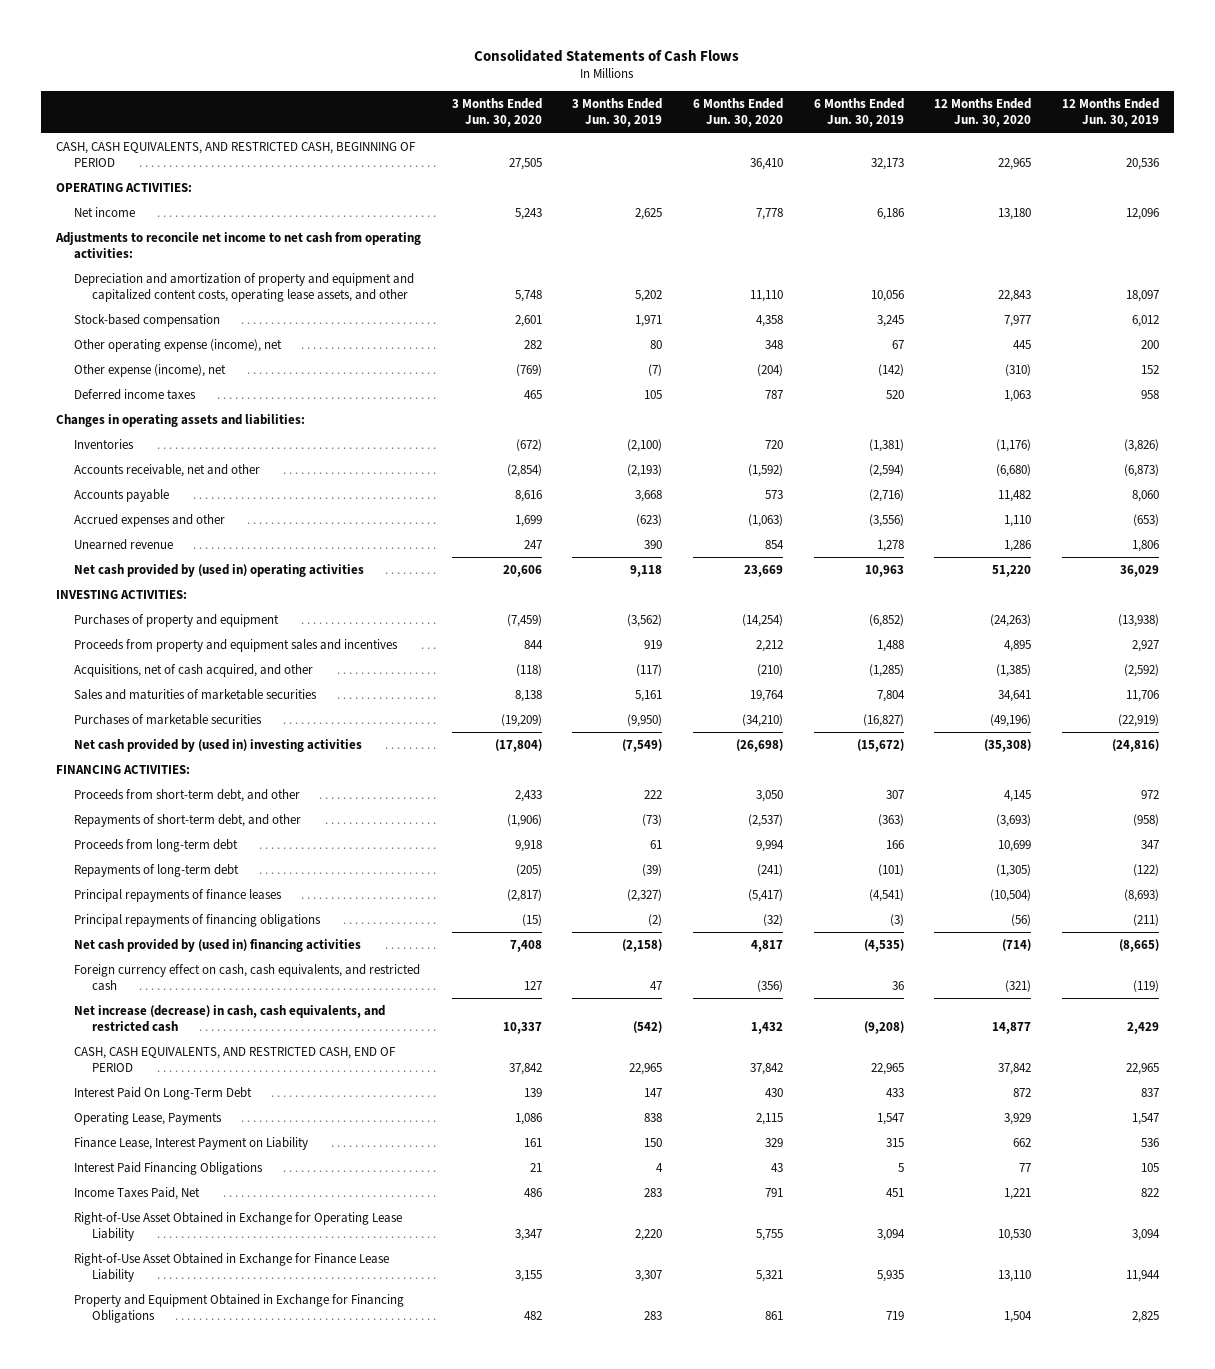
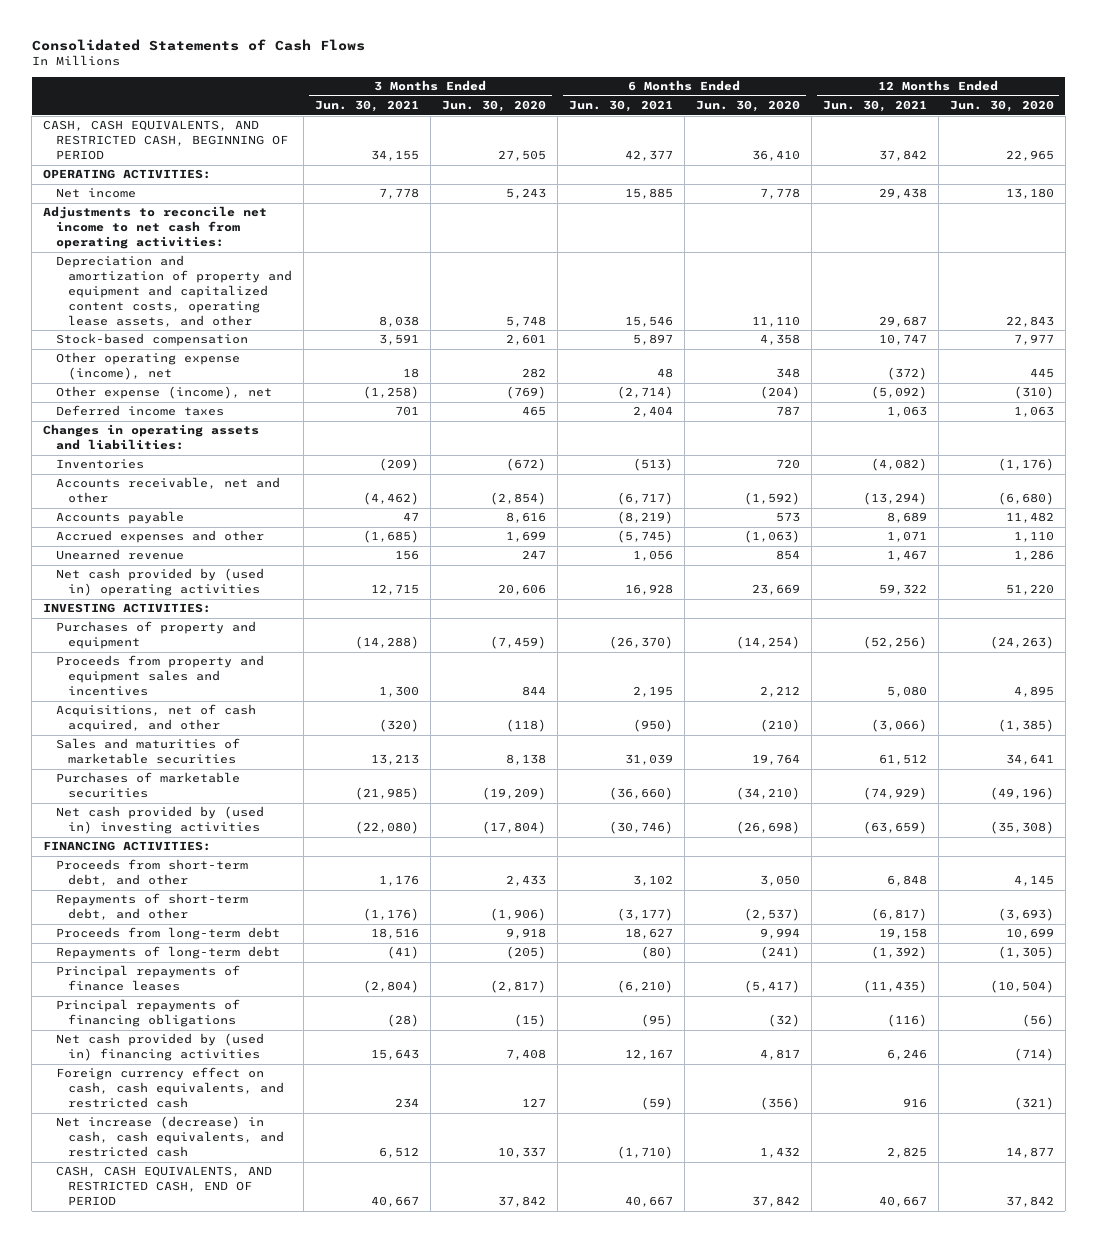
- | 3 Months Ended Jun. 30, 2020 | 3 Months Ended Jun. 30, 2019 | 6 Months Ended Jun. 30, 2020 | 6 Months Ended Jun. 30, 2019 | 12 Months Ended Jun. 30, 2020 | 12 Months Ended Jun. 30, 2019
+ | 3 Months Ended Jun. 30, 2021 | 3 Months Ended Jun. 30, 2020 | 6 Months Ended Jun. 30, 2021 | 6 Months Ended Jun. 30, 2020 | 12 Months Ended Jun. 30, 2021 | 12 Months Ended Jun. 30, 2020
- Interest Paid On Long-Term Debt | 139 | 147 | 430 | 433 | 872 | 837
- Operating Lease, Payments | 1,086 | 838 | 2,115 | 1,547 | 3,929 | 1,547
- Finance Lease, Interest Payment on Liability | 161 | 150 | 329 | 315 | 662 | 536
- Interest Paid Financing Obligations | 21 | 4 | 43 | 5 | 77 | 105
- Income Taxes Paid, Net | 486 | 283 | 791 | 451 | 1,221 | 822
- Right-of-Use Asset Obtained in Exchange for Operating Lease Liability | 3,347 | 2,220 | 5,755 | 3,094 | 10,530 | 3,094
- Right-of-Use Asset Obtained in Exchange for Finance Lease Liability | 3,155 | 3,307 | 5,321 | 5,935 | 13,110 | 11,944
- Property and Equipment Obtained in Exchange for Financing Obligations | 482 | 283 | 861 | 719 | 1,504 | 2,825

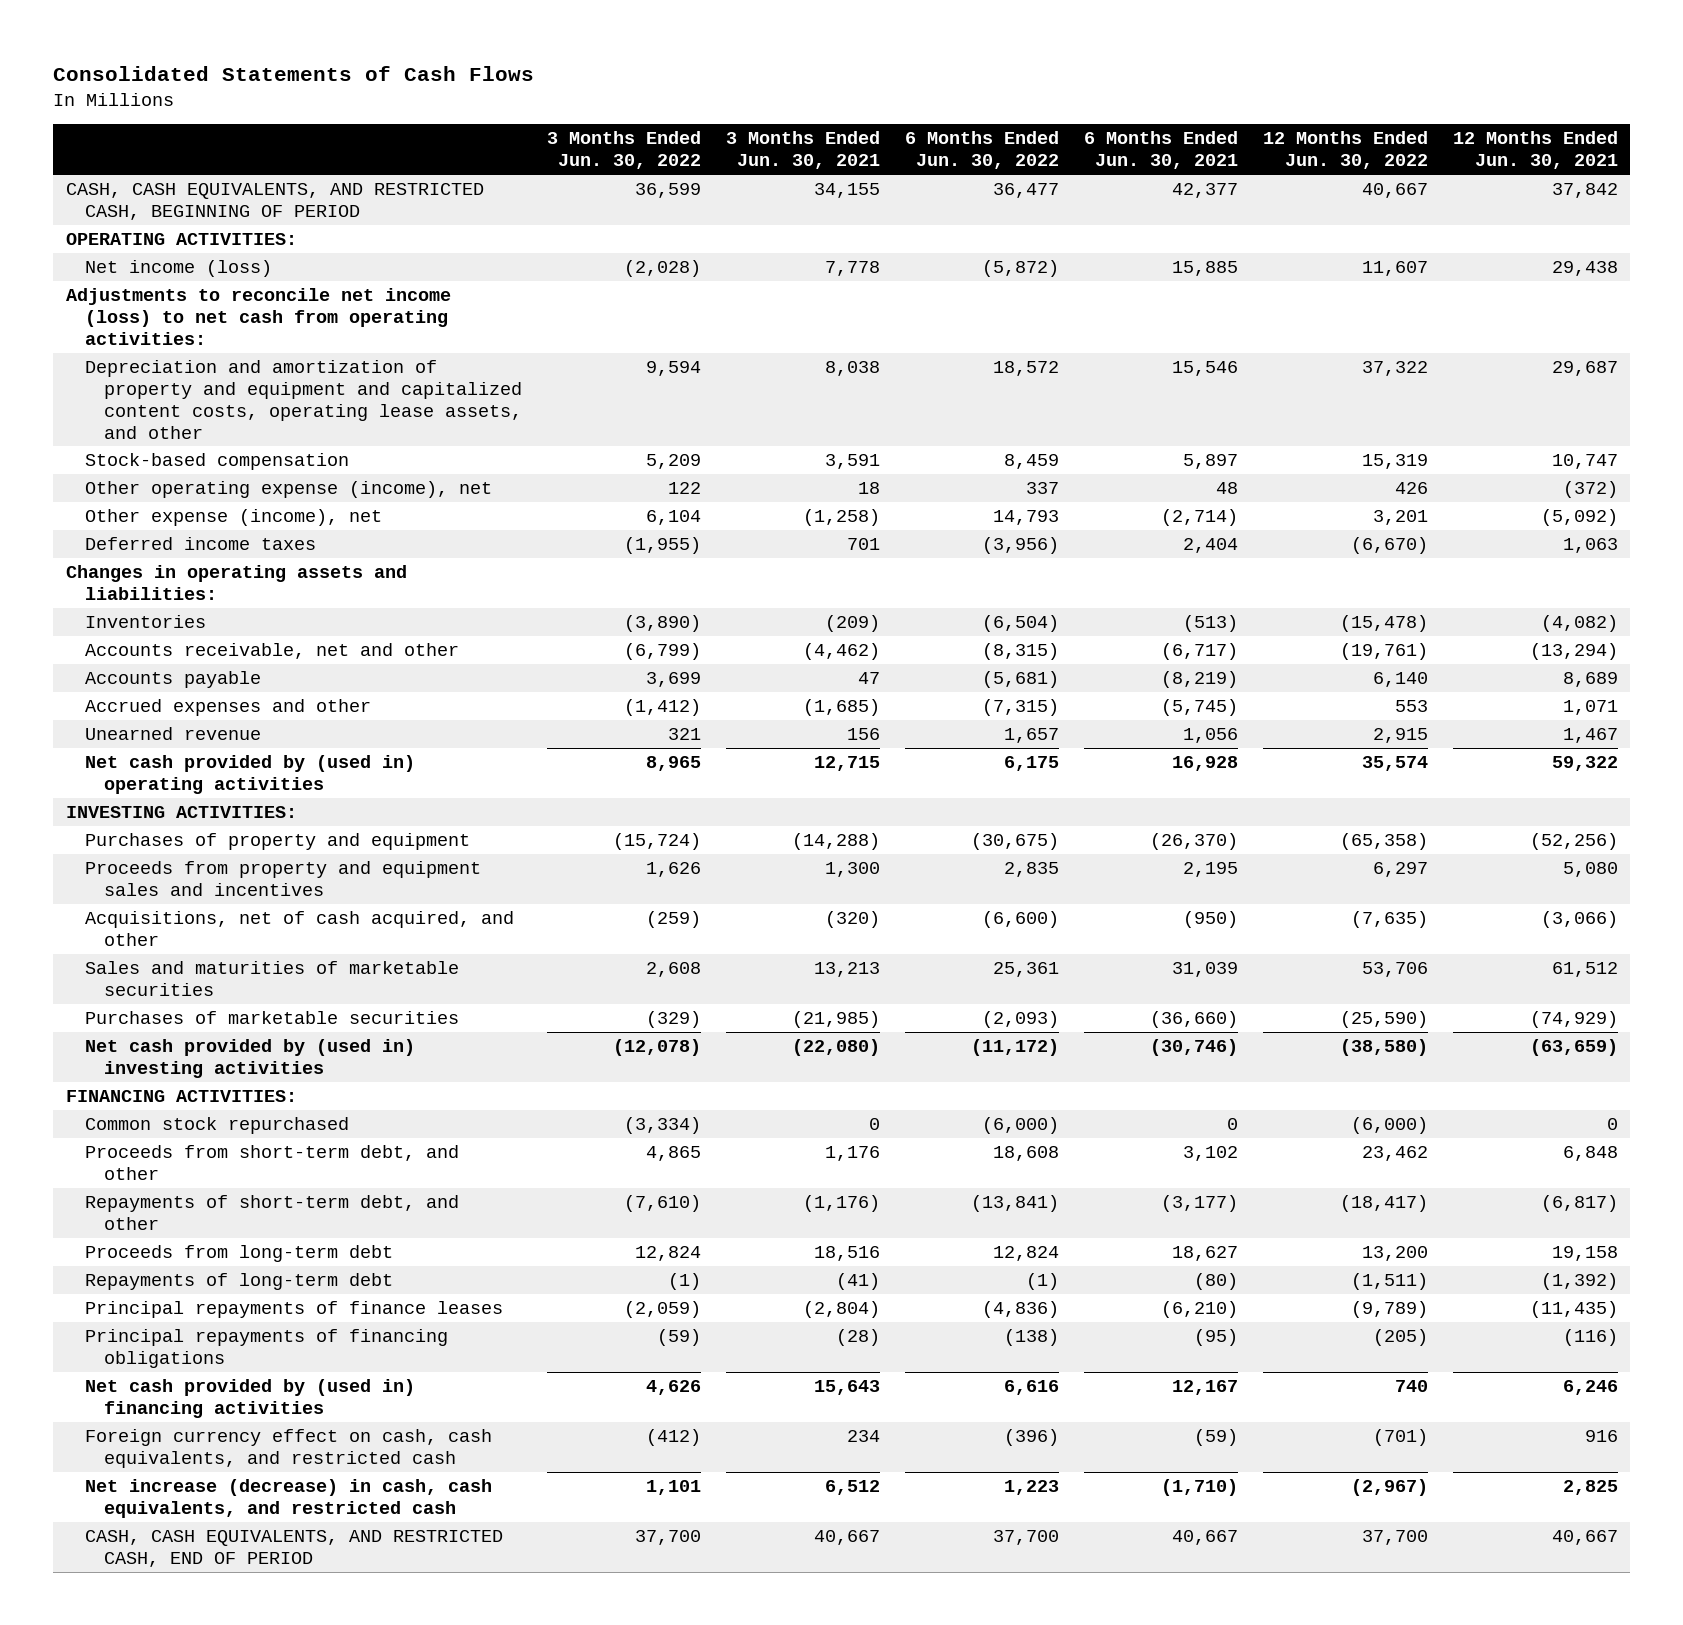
- | 3 Months Ended Jun. 30, 2021 | 3 Months Ended Jun. 30, 2020 | 6 Months Ended Jun. 30, 2021 | 6 Months Ended Jun. 30, 2020 | 12 Months Ended Jun. 30, 2021 | 12 Months Ended Jun. 30, 2020
+ | 3 Months Ended Jun. 30, 2022 | 3 Months Ended Jun. 30, 2021 | 6 Months Ended Jun. 30, 2022 | 6 Months Ended Jun. 30, 2021 | 12 Months Ended Jun. 30, 2022 | 12 Months Ended Jun. 30, 2021
- Net income | 7,778 | 5,243 | 15,885 | 7,778 | 29,438 | 13,180
- Adjustments to reconcile net income to net cash from operating activities:
+ Net income (loss) | (2,028) | 7,778 | (5,872) | 15,885 | 11,607 | 29,438
+ Adjustments to reconcile net income (loss) to net cash from operating activities:
+ Common stock repurchased | (3,334) | 0 | (6,000) | 0 | (6,000) | 0

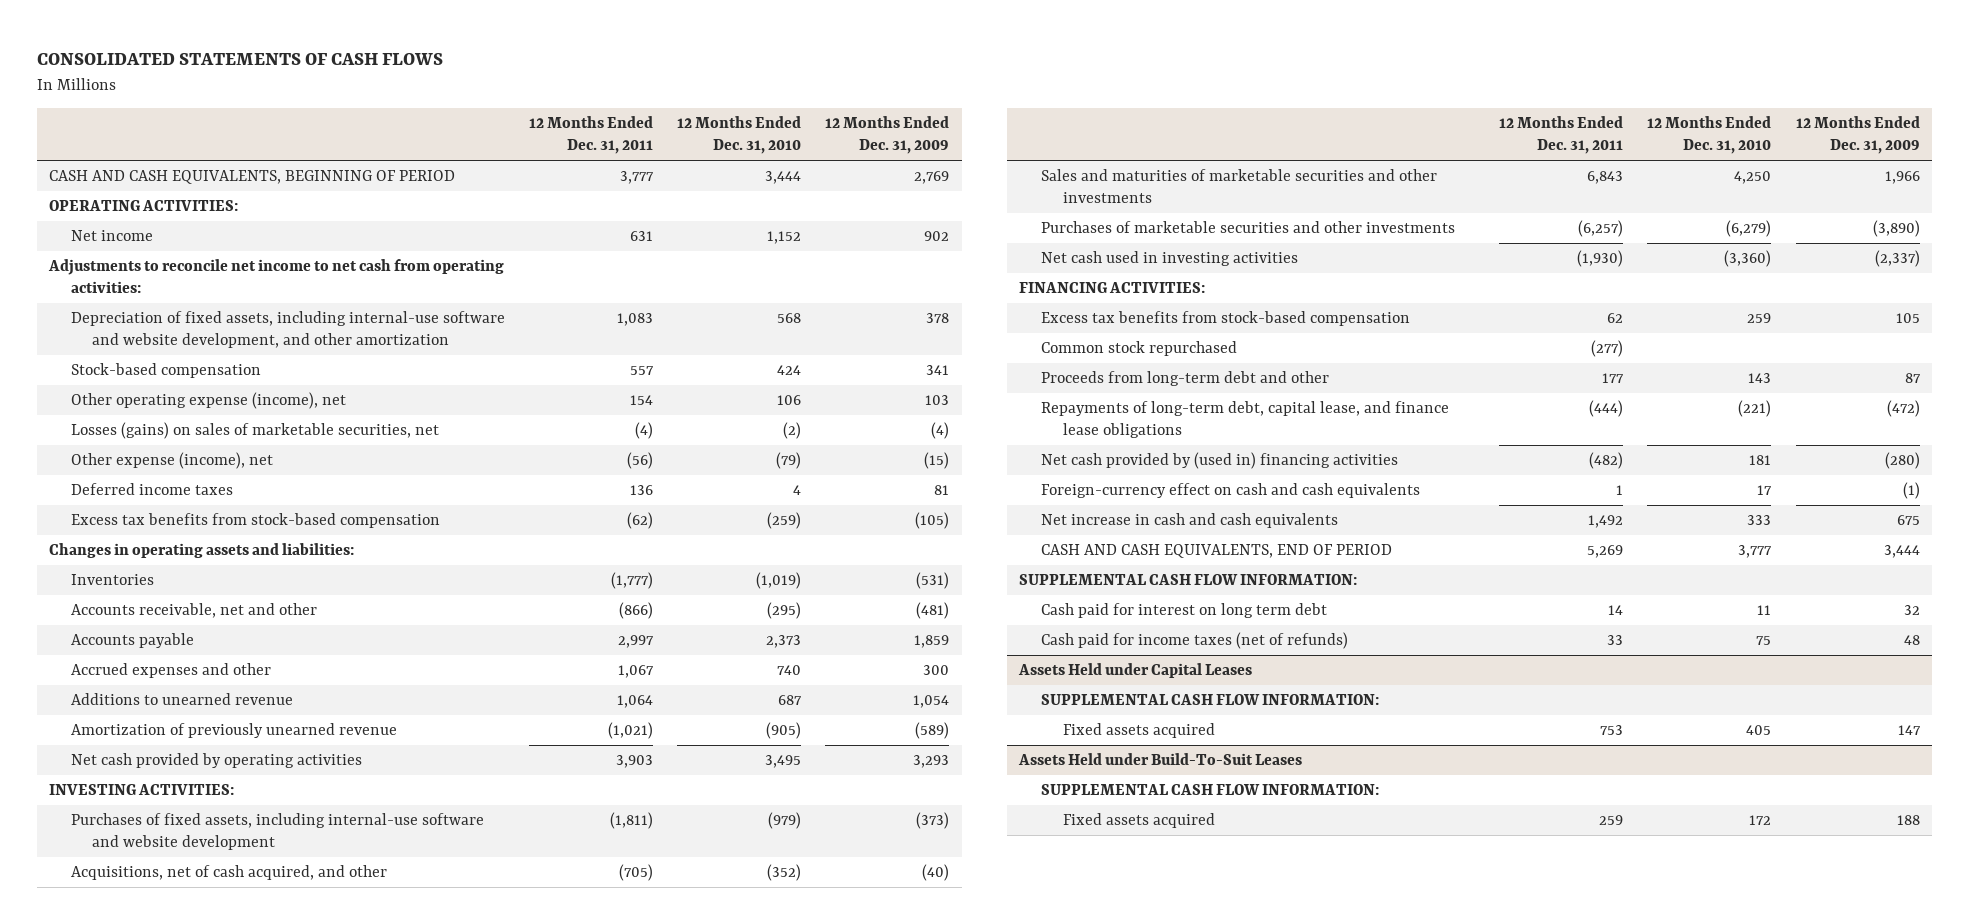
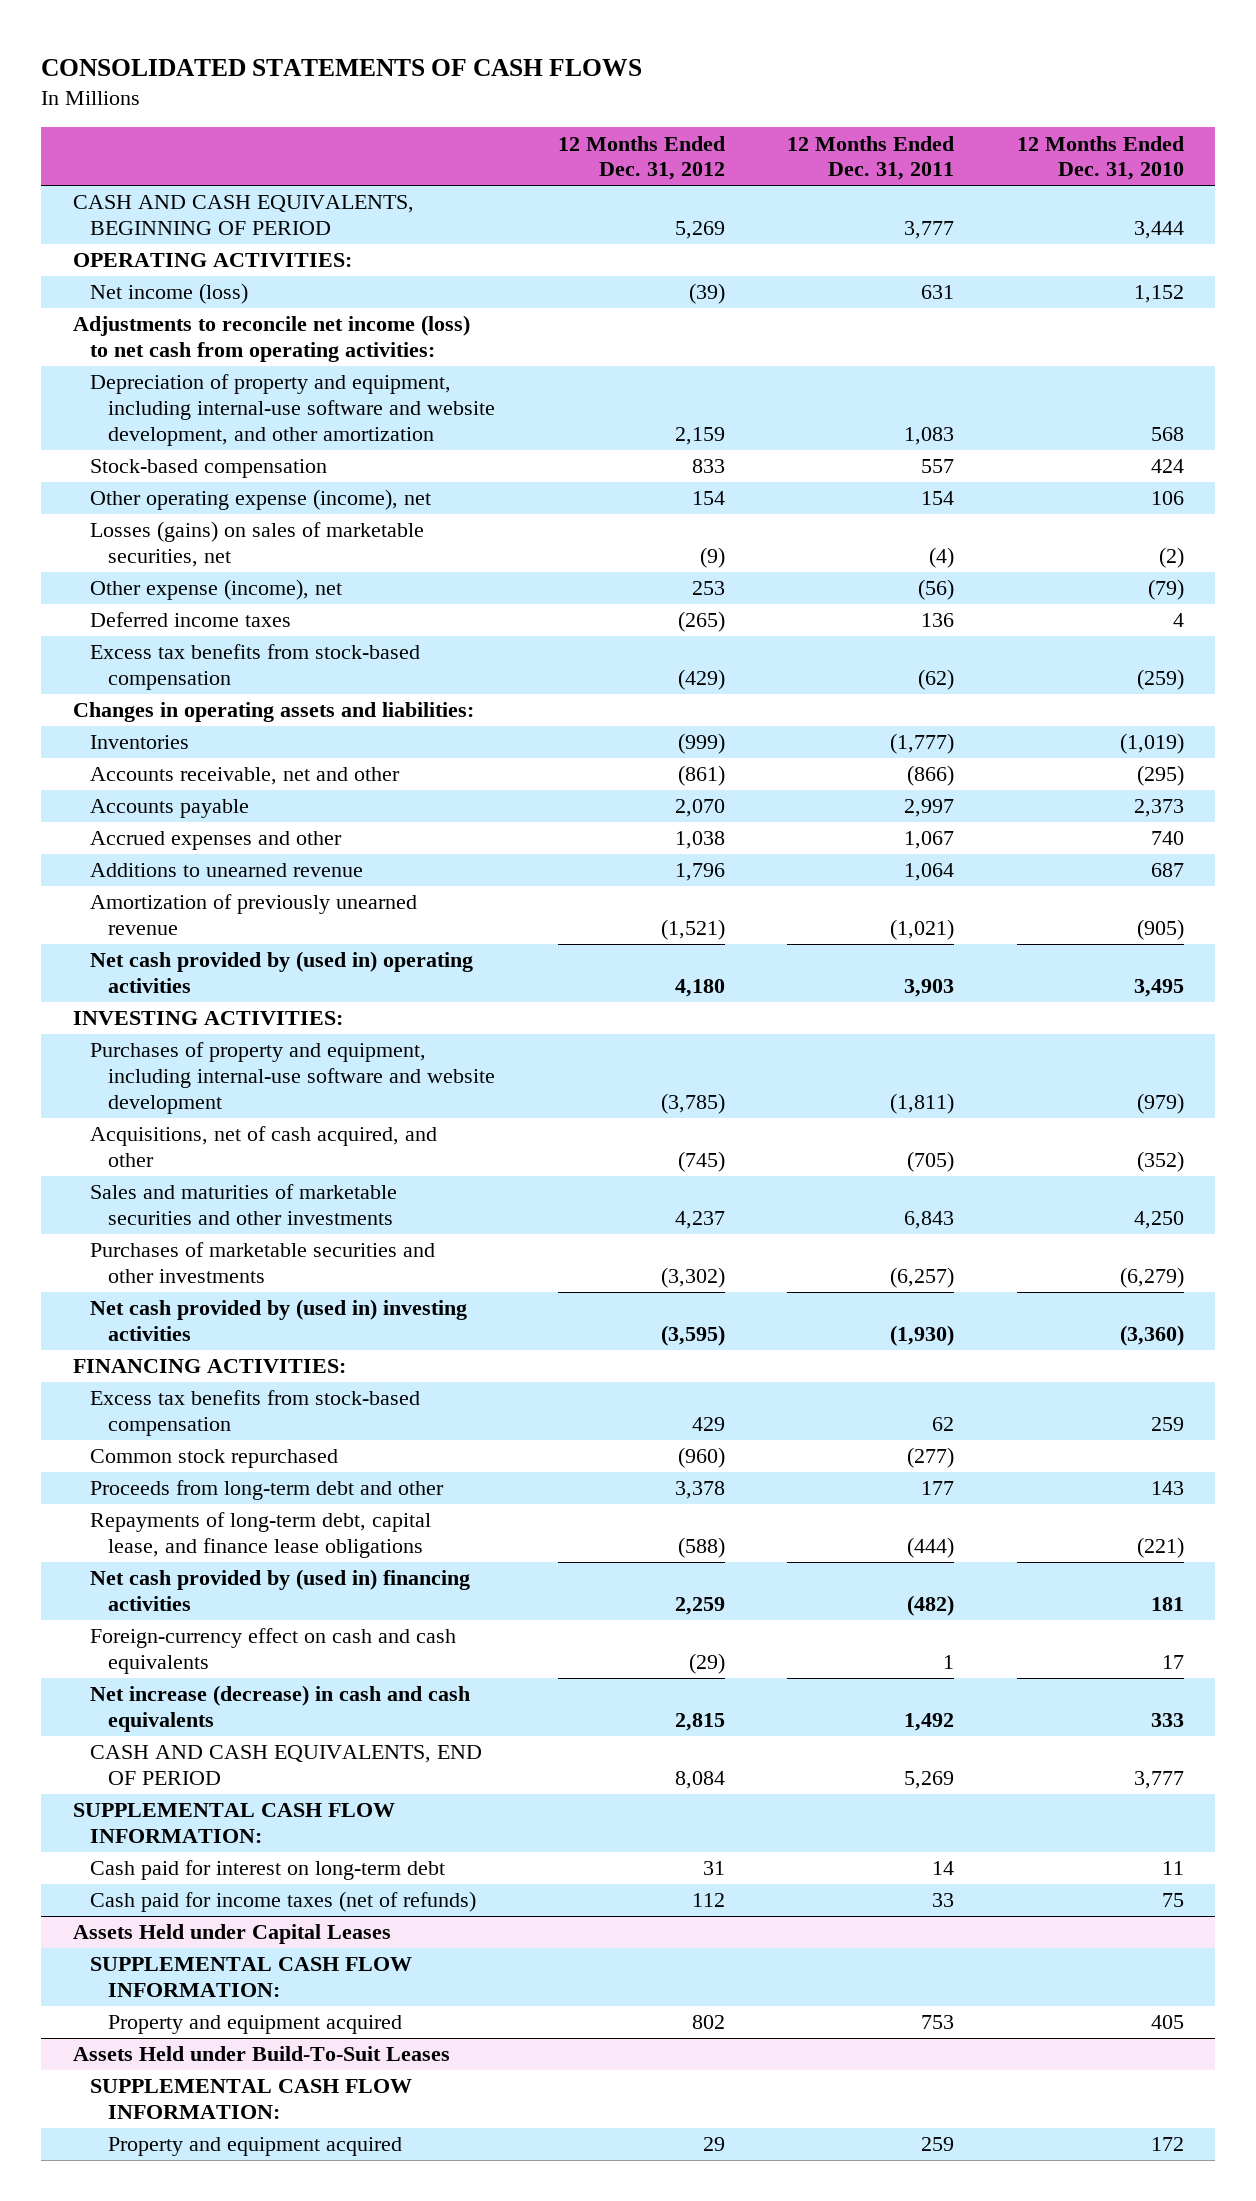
- | 12 Months Ended Dec. 31, 2011 | 12 Months Ended Dec. 31, 2010 | 12 Months Ended Dec. 31, 2009
+ | 12 Months Ended Dec. 31, 2012 | 12 Months Ended Dec. 31, 2011 | 12 Months Ended Dec. 31, 2010
- Net income | 631 | 1,152 | 902
- Adjustments to reconcile net income to net cash from operating activities:
- Depreciation of fixed assets, including internal-use software and website development, and other amortization | 1,083 | 568 | 378
+ Net income (loss) | (39) | 631 | 1,152
+ Adjustments to reconcile net income (loss) to net cash from operating activities:
+ Depreciation of property and equipment, including internal-use software and website development, and other amortization | 2,159 | 1,083 | 568
- Net cash provided by operating activities | 3,903 | 3,495 | 3,293
+ Net cash provided by (used in) operating activities | 4,180 | 3,903 | 3,495
- Purchases of fixed assets, including internal-use software and website development | (1,811) | (979) | (373)
+ Purchases of property and equipment, including internal-use software and website development | (3,785) | (1,811) | (979)
- Net cash used in investing activities | (1,930) | (3,360) | (2,337)
+ Net cash provided by (used in) investing activities | (3,595) | (1,930) | (3,360)
- Net increase in cash and cash equivalents | 1,492 | 333 | 675
+ Net increase (decrease) in cash and cash equivalents | 2,815 | 1,492 | 333
- Cash paid for interest on long term debt | 14 | 11 | 32
+ Cash paid for interest on long-term debt | 31 | 14 | 11
@ Assets Held under Capital Leases
- Fixed assets acquired | 753 | 405 | 147
+ Property and equipment acquired | 802 | 753 | 405
@ Assets Held under Build-To-Suit Leases
- Fixed assets acquired | 259 | 172 | 188
+ Property and equipment acquired | 29 | 259 | 172

